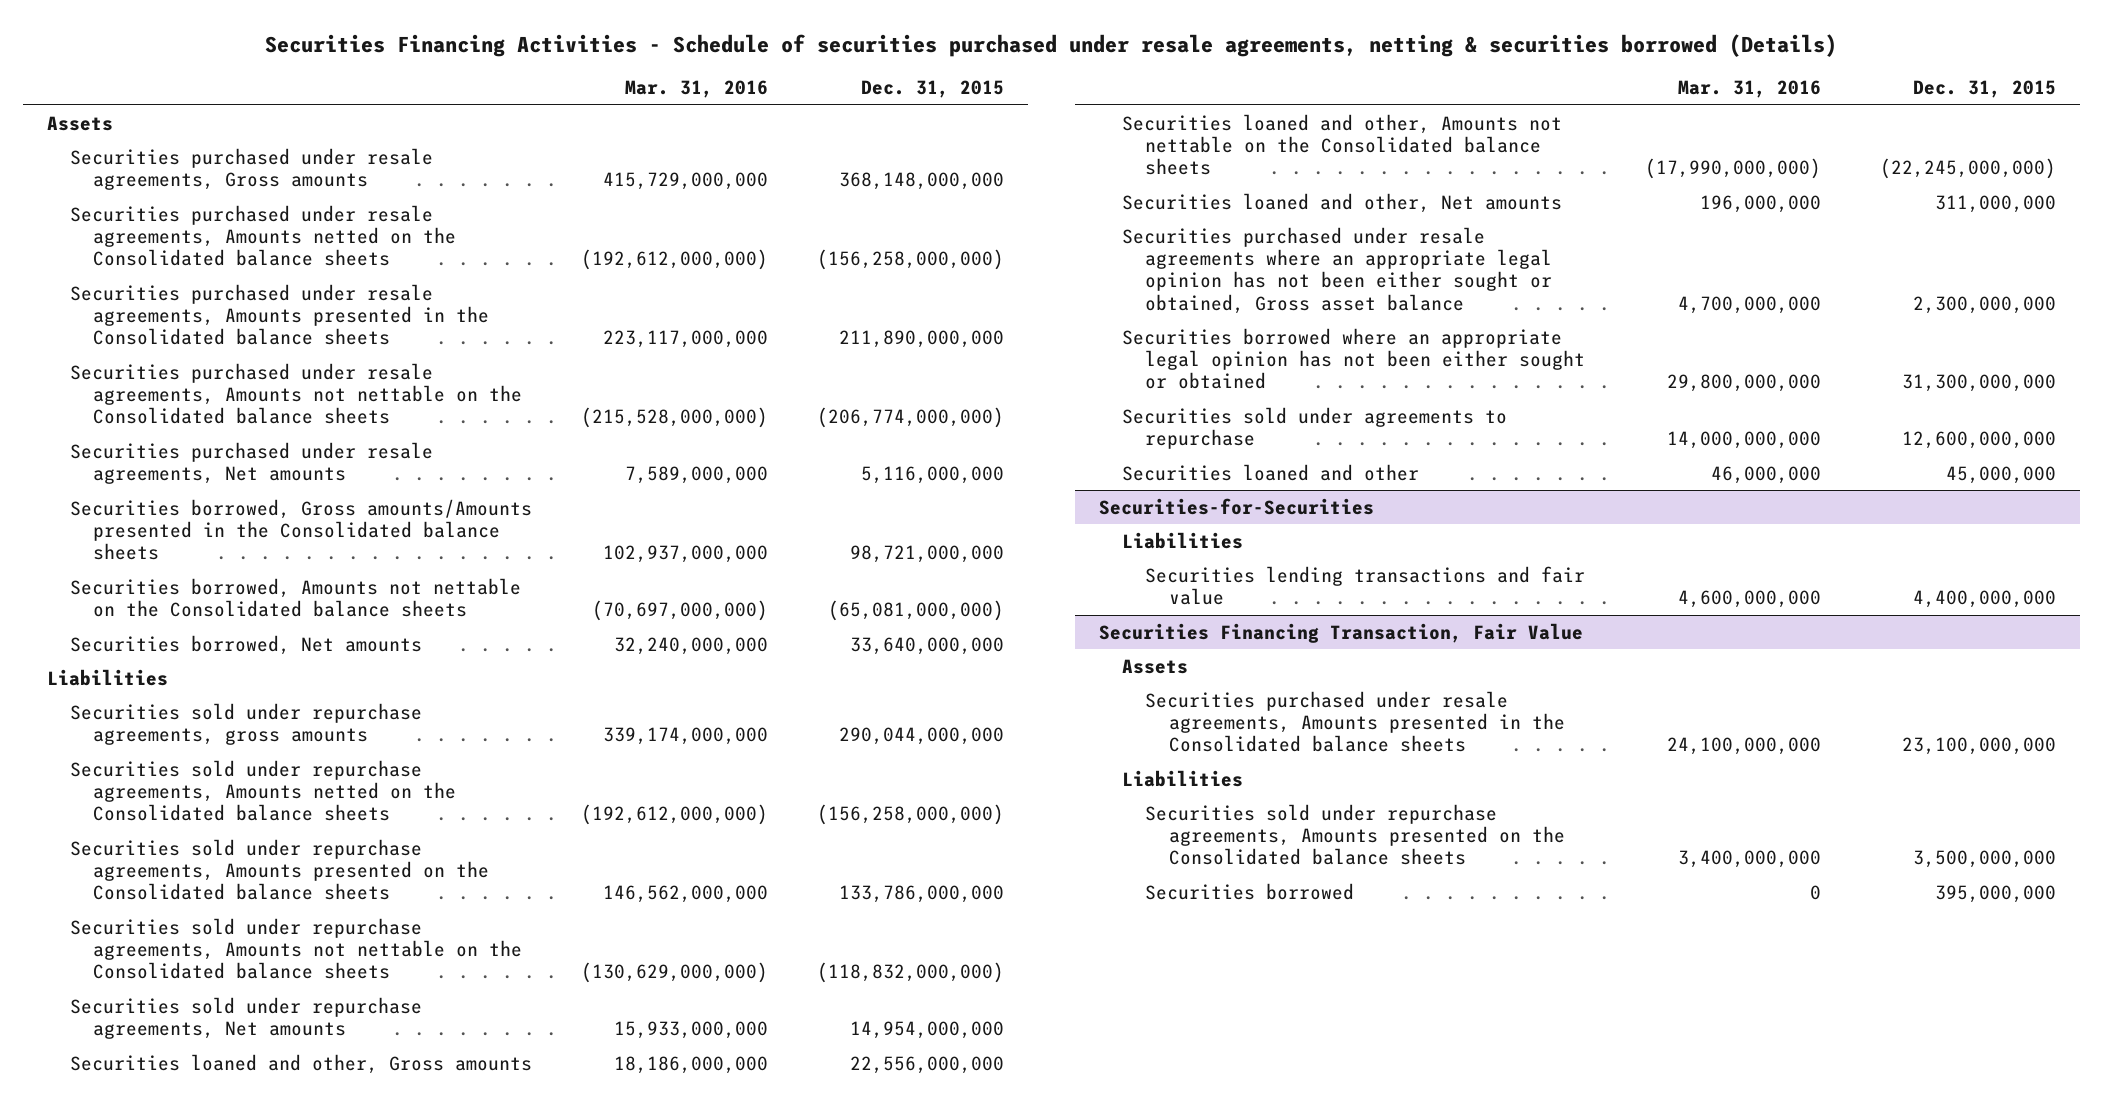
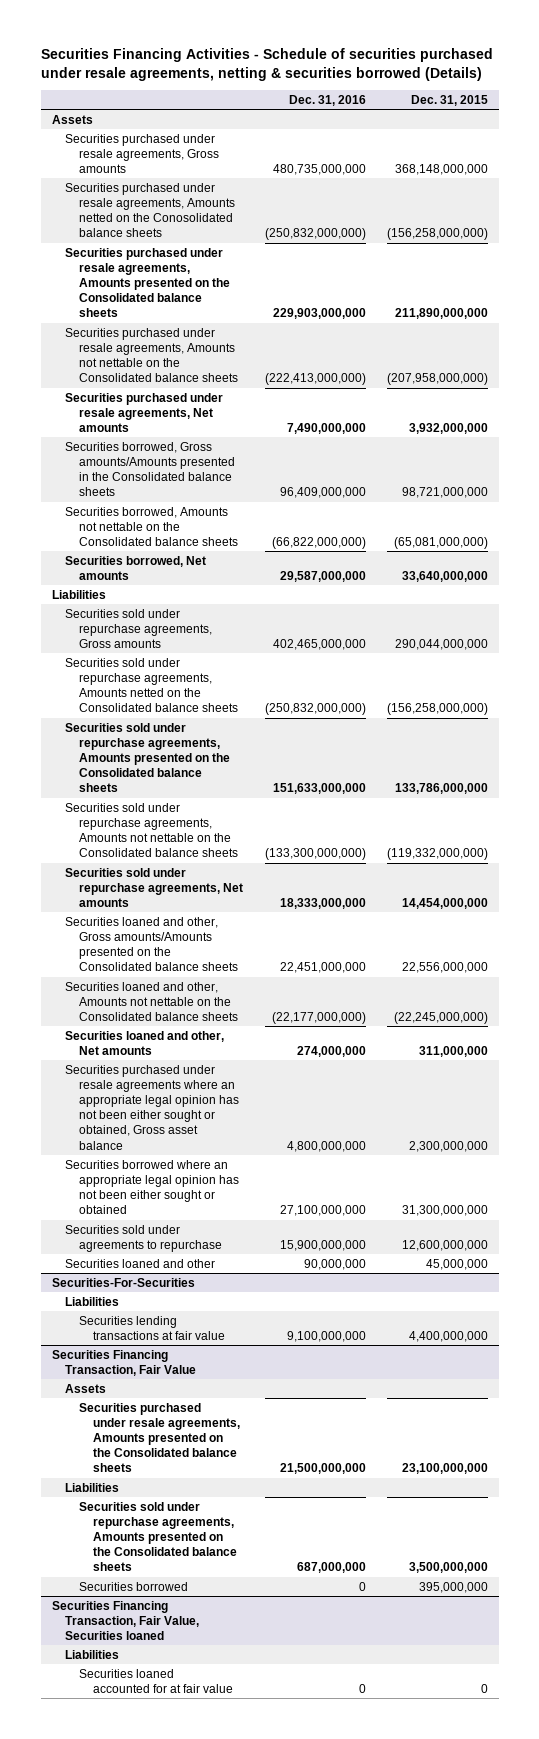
- | Mar. 31, 2016 | Dec. 31, 2015
+ | Dec. 31, 2016 | Dec. 31, 2015
- Securities purchased under resale agreements, Amounts netted on the Consolidated balance sheets | (192,612,000,000) | (156,258,000,000)
- Securities purchased under resale agreements, Amounts presented in the Consolidated balance sheets | 223,117,000,000 | 211,890,000,000
- Securities purchased under resale agreements, Amounts not nettable on the Consolidated balance sheets | (215,528,000,000) | (206,774,000,000)
- Securities purchased under resale agreements, Net amounts | 7,589,000,000 | 5,116,000,000
+ Securities purchased under resale agreements, Amounts netted on the Conosolidated balance sheets | (250,832,000,000) | (156,258,000,000)
+ Securities purchased under resale agreements, Amounts presented on the Consolidated balance sheets | 229,903,000,000 | 211,890,000,000
+ Securities purchased under resale agreements, Amounts not nettable on the Consolidated balance sheets | (222,413,000,000) | (207,958,000,000)
+ Securities purchased under resale agreements, Net amounts | 7,490,000,000 | 3,932,000,000
- Securities sold under repurchase agreements, gross amounts | 339,174,000,000 | 290,044,000,000
+ Securities sold under repurchase agreements, Gross amounts | 402,465,000,000 | 290,044,000,000
- Securities sold under repurchase agreements, Amounts not nettable on the Consolidated balance sheets | (130,629,000,000) | (118,832,000,000)
- Securities sold under repurchase agreements, Net amounts | 15,933,000,000 | 14,954,000,000
- Securities loaned and other, Gross amounts | 18,186,000,000 | 22,556,000,000
+ Securities sold under repurchase agreements, Amounts not nettable on the Consolidated balance sheets | (133,300,000,000) | (119,332,000,000)
+ Securities sold under repurchase agreements, Net amounts | 18,333,000,000 | 14,454,000,000
+ Securities loaned and other, Gross amounts/Amounts presented on the Consolidated balance sheets | 22,451,000,000 | 22,556,000,000
- Securities-for-Securities
+ Securities-For-Securities
- Securities lending transactions and fair value | 4,600,000,000 | 4,400,000,000
+ Securities lending transactions at fair value | 9,100,000,000 | 4,400,000,000
@ Securities Financing Transaction, Fair Value
- Securities purchased under resale agreements, Amounts presented in the Consolidated balance sheets | 24,100,000,000 | 23,100,000,000
+ Securities purchased under resale agreements, Amounts presented on the Consolidated balance sheets | 21,500,000,000 | 23,100,000,000
+ Securities Financing Transaction, Fair Value, Securities loaned
+ Liabilities
+ Securities loaned accounted for at fair value | 0 | 0

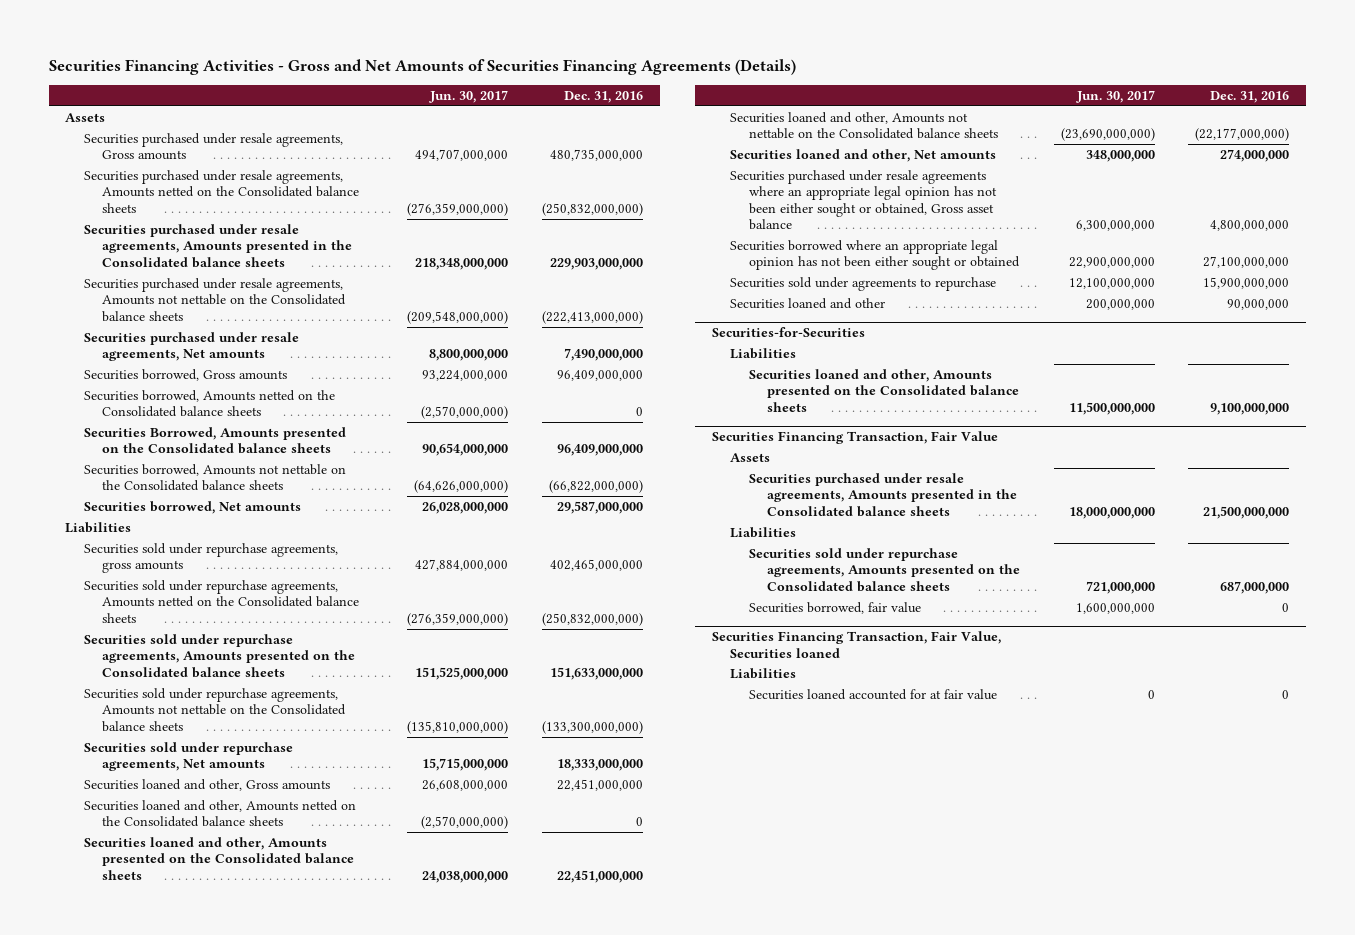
- Securities Financing Activities - Schedule of securities purchased under resale agreements, netting & securities borrowed (Details)
+ Securities Financing Activities - Gross and Net Amounts of Securities Financing Agreements (Details)
- | Dec. 31, 2016 | Dec. 31, 2015
+ | Jun. 30, 2017 | Dec. 31, 2016
- Securities purchased under resale agreements, Amounts netted on the Conosolidated balance sheets | (250,832,000,000) | (156,258,000,000)
- Securities purchased under resale agreements, Amounts presented on the Consolidated balance sheets | 229,903,000,000 | 211,890,000,000
+ Securities purchased under resale agreements, Amounts netted on the Consolidated balance sheets | (276,359,000,000) | (250,832,000,000)
+ Securities purchased under resale agreements, Amounts presented in the Consolidated balance sheets | 218,348,000,000 | 229,903,000,000
- Securities borrowed, Gross amounts/Amounts presented in the Consolidated balance sheets | 96,409,000,000 | 98,721,000,000
+ Securities borrowed, Gross amounts | 93,224,000,000 | 96,409,000,000
+ Securities borrowed, Amounts netted on the Consolidated balance sheets | (2,570,000,000) | 0
+ Securities Borrowed, Amounts presented on the Consolidated balance sheets | 90,654,000,000 | 96,409,000,000
- Securities sold under repurchase agreements, Gross amounts | 402,465,000,000 | 290,044,000,000
+ Securities sold under repurchase agreements, gross amounts | 427,884,000,000 | 402,465,000,000
- Securities loaned and other, Gross amounts/Amounts presented on the Consolidated balance sheets | 22,451,000,000 | 22,556,000,000
+ Securities loaned and other, Gross amounts | 26,608,000,000 | 22,451,000,000
+ Securities loaned and other, Amounts netted on the Consolidated balance sheets | (2,570,000,000) | 0
+ Securities loaned and other, Amounts presented on the Consolidated balance sheets | 24,038,000,000 | 22,451,000,000
- Securities-For-Securities
+ Securities-for-Securities
- Securities lending transactions at fair value | 9,100,000,000 | 4,400,000,000
+ Securities loaned and other, Amounts presented on the Consolidated balance sheets | 11,500,000,000 | 9,100,000,000
@ Securities Financing Transaction, Fair Value
- Securities purchased under resale agreements, Amounts presented on the Consolidated balance sheets | 21,500,000,000 | 23,100,000,000
+ Securities purchased under resale agreements, Amounts presented in the Consolidated balance sheets | 18,000,000,000 | 21,500,000,000
- Securities borrowed | 0 | 395,000,000
+ Securities borrowed, fair value | 1,600,000,000 | 0

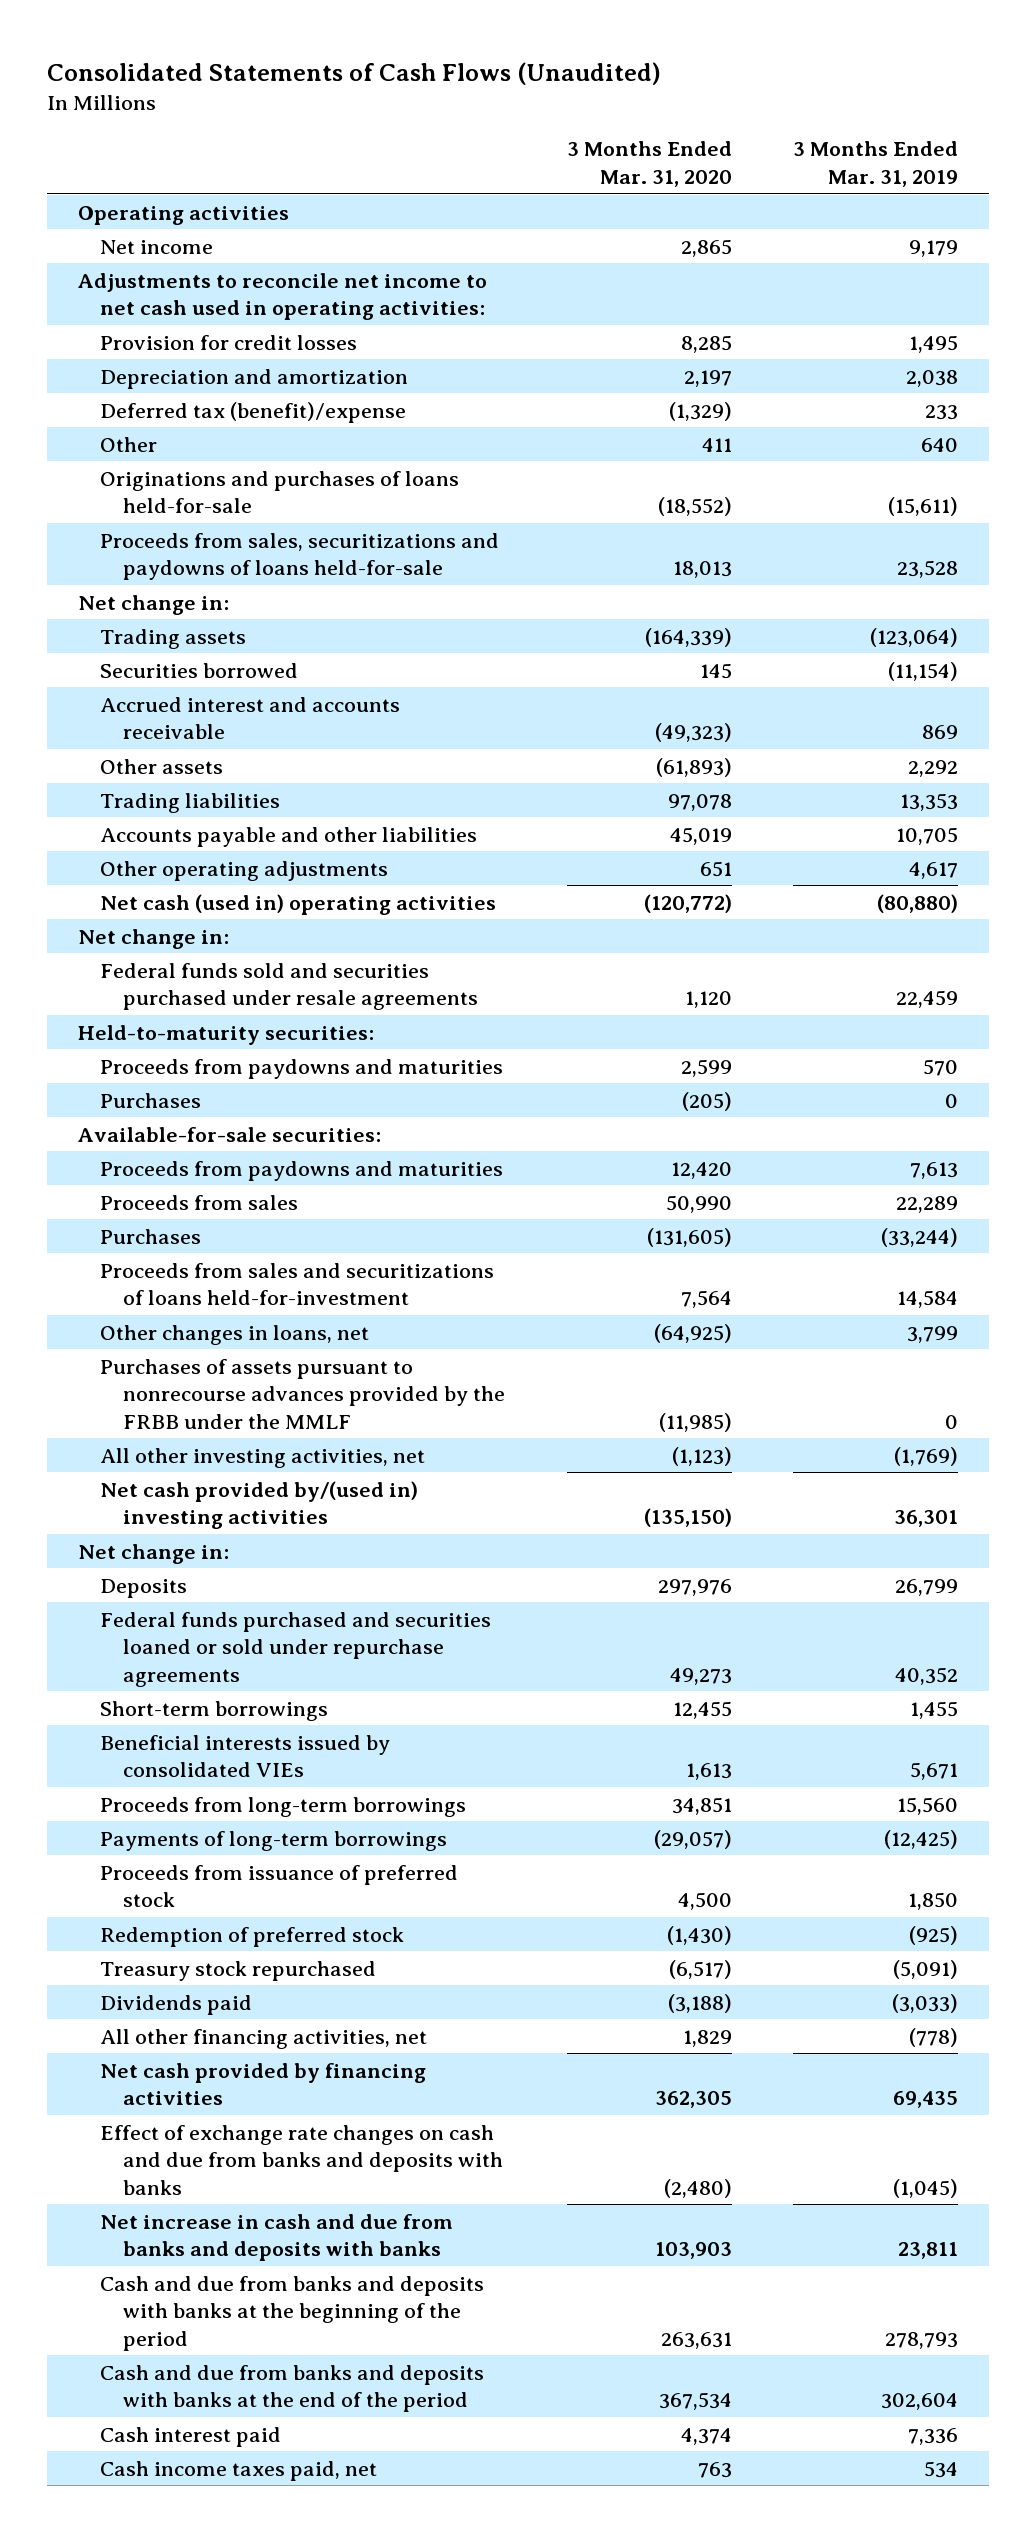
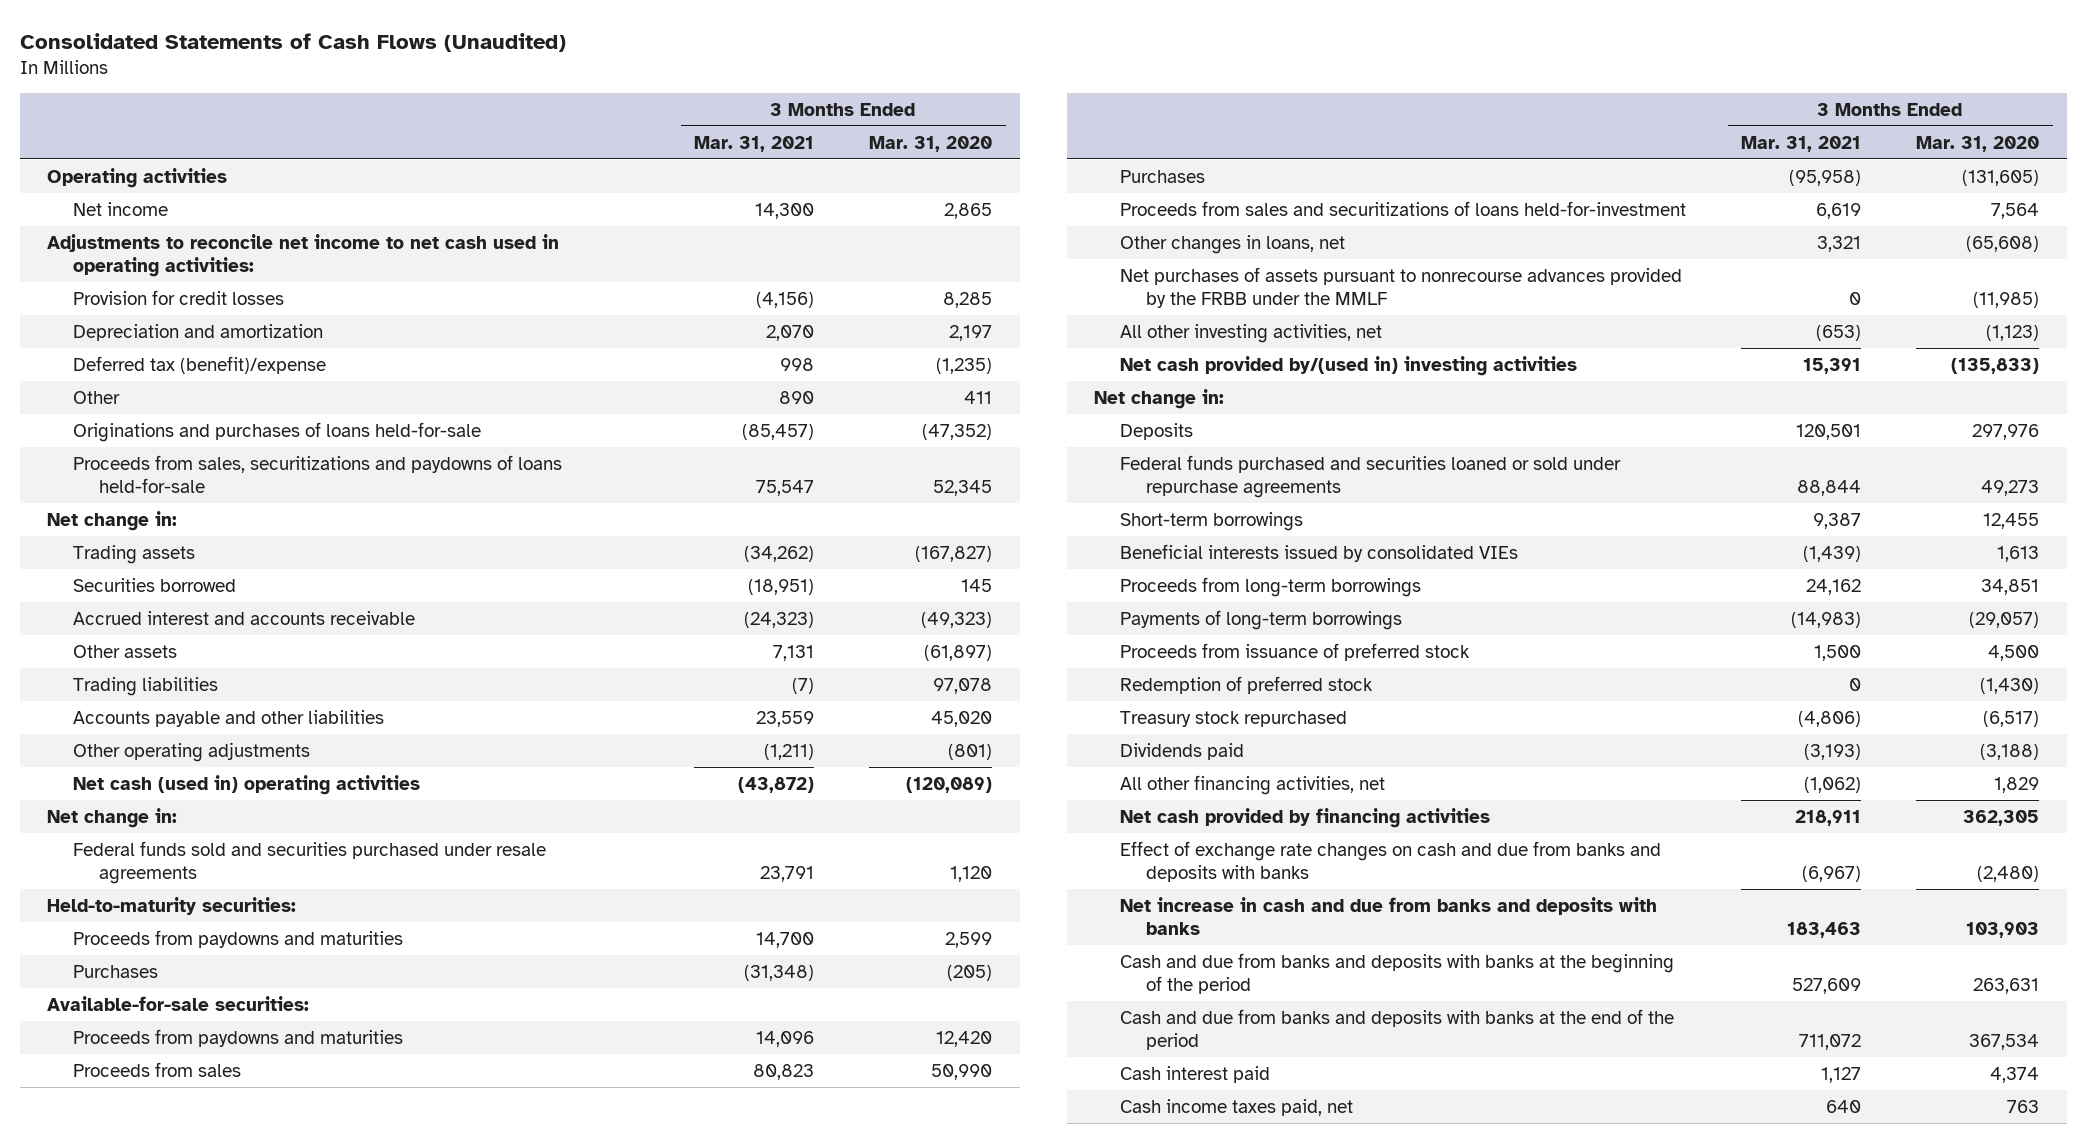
- | 3 Months Ended Mar. 31, 2020 | 3 Months Ended Mar. 31, 2019
+ | 3 Months Ended Mar. 31, 2021 | 3 Months Ended Mar. 31, 2020
- Deferred tax (benefit)/expense | (1,329) | 233
+ Deferred tax (benefit)/expense | 998 | (1,235)
- Originations and purchases of loans held-for-sale | (18,552) | (15,611)
- Proceeds from sales, securitizations and paydowns of loans held-for-sale | 18,013 | 23,528
+ Originations and purchases of loans held-for-sale | (85,457) | (47,352)
+ Proceeds from sales, securitizations and paydowns of loans held-for-sale | 75,547 | 52,345
- Trading assets | (164,339) | (123,064)
+ Trading assets | (34,262) | (167,827)
- Other assets | (61,893) | 2,292
+ Other assets | 7,131 | (61,897)
- Accounts payable and other liabilities | 45,019 | 10,705
- Other operating adjustments | 651 | 4,617
- Net cash (used in) operating activities | (120,772) | (80,880)
+ Accounts payable and other liabilities | 23,559 | 45,020
+ Other operating adjustments | (1,211) | (801)
+ Net cash (used in) operating activities | (43,872) | (120,089)
- Other changes in loans, net | (64,925) | 3,799
- Purchases of assets pursuant to nonrecourse advances provided by the FRBB under the MMLF | (11,985) | 0
+ Other changes in loans, net | 3,321 | (65,608)
+ Net purchases of assets pursuant to nonrecourse advances provided by the FRBB under the MMLF | 0 | (11,985)
- Net cash provided by/(used in) investing activities | (135,150) | 36,301
+ Net cash provided by/(used in) investing activities | 15,391 | (135,833)

